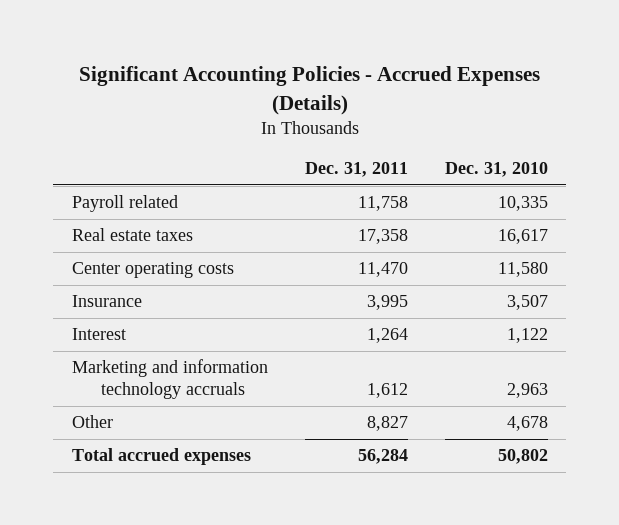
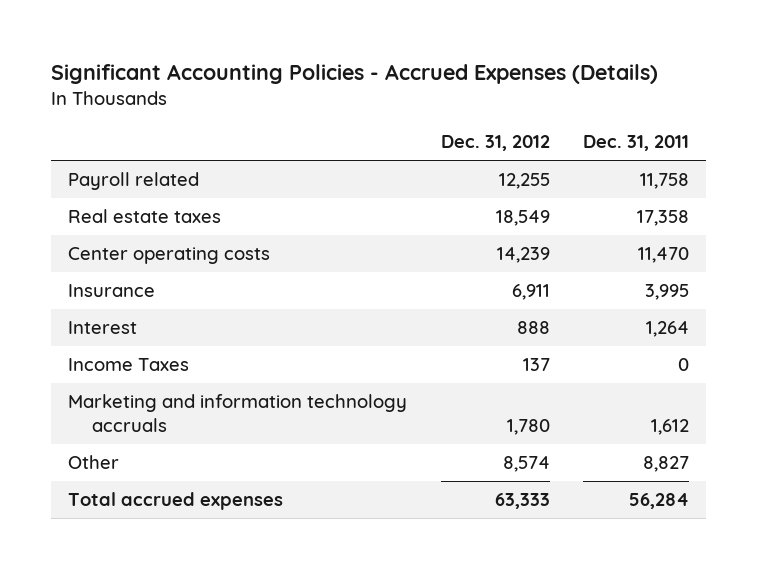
- | Dec. 31, 2011 | Dec. 31, 2010
+ | Dec. 31, 2012 | Dec. 31, 2011
+ Income Taxes | 137 | 0

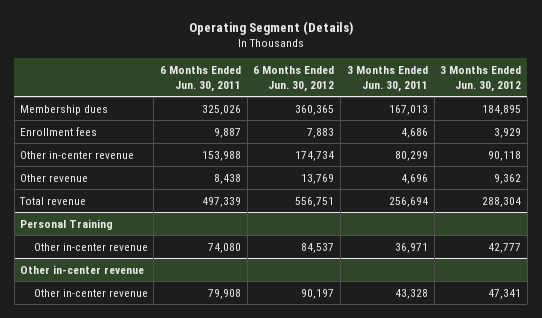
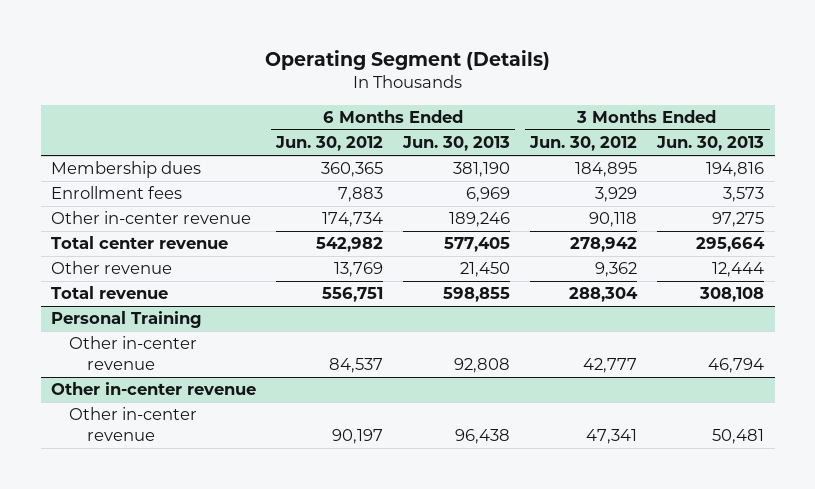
- | 6 Months Ended Jun. 30, 2011 | 6 Months Ended Jun. 30, 2012 | 3 Months Ended Jun. 30, 2011 | 3 Months Ended Jun. 30, 2012
+ | 6 Months Ended Jun. 30, 2012 | 6 Months Ended Jun. 30, 2013 | 3 Months Ended Jun. 30, 2012 | 3 Months Ended Jun. 30, 2013
+ Total center revenue | 542,982 | 577,405 | 278,942 | 295,664

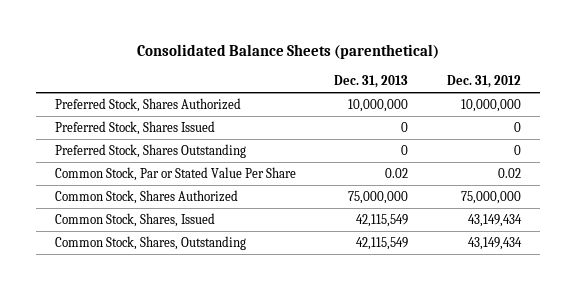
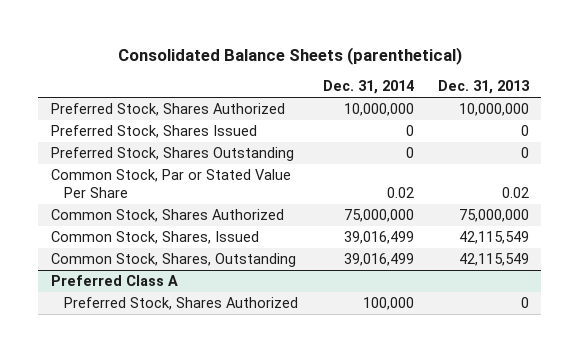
- | Dec. 31, 2013 | Dec. 31, 2012
+ | Dec. 31, 2014 | Dec. 31, 2013
+ Preferred Class A
+ Preferred Stock, Shares Authorized | 100,000 | 0

